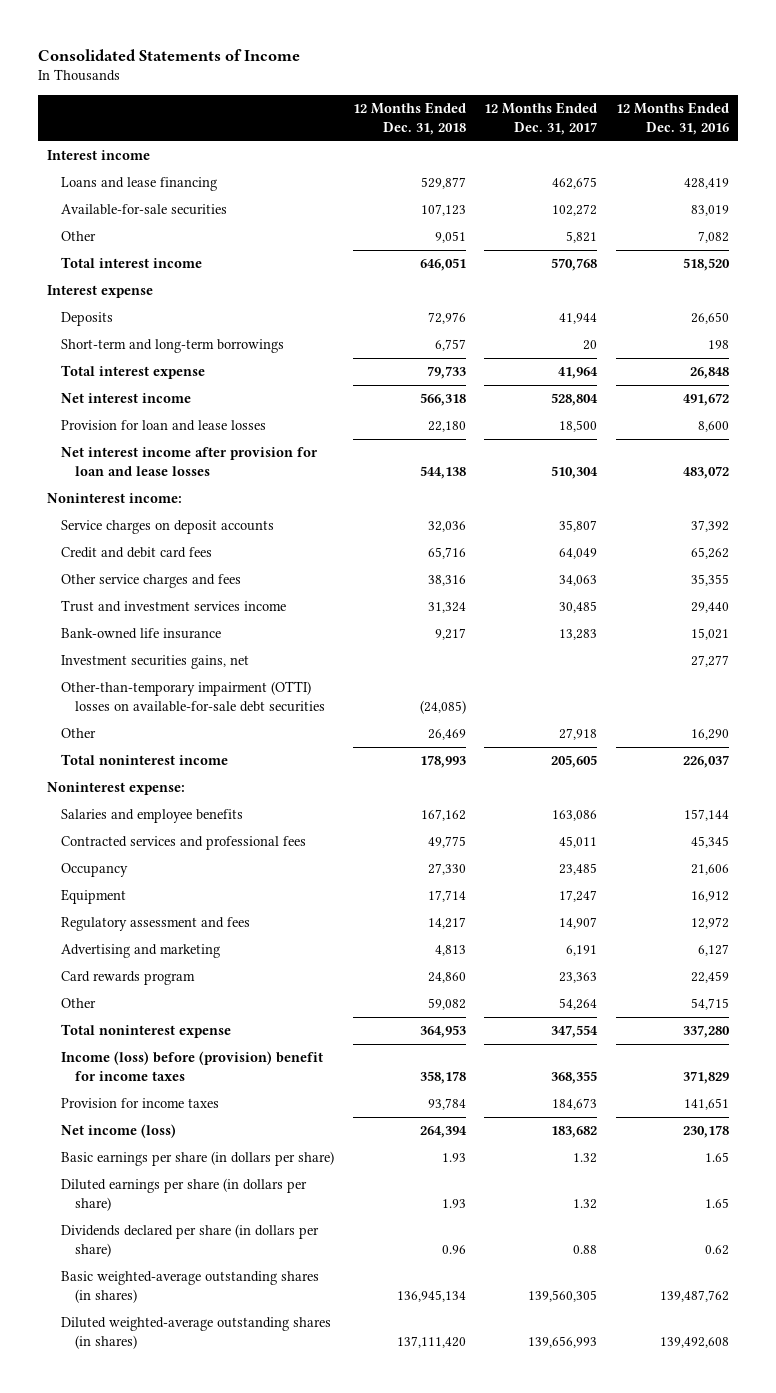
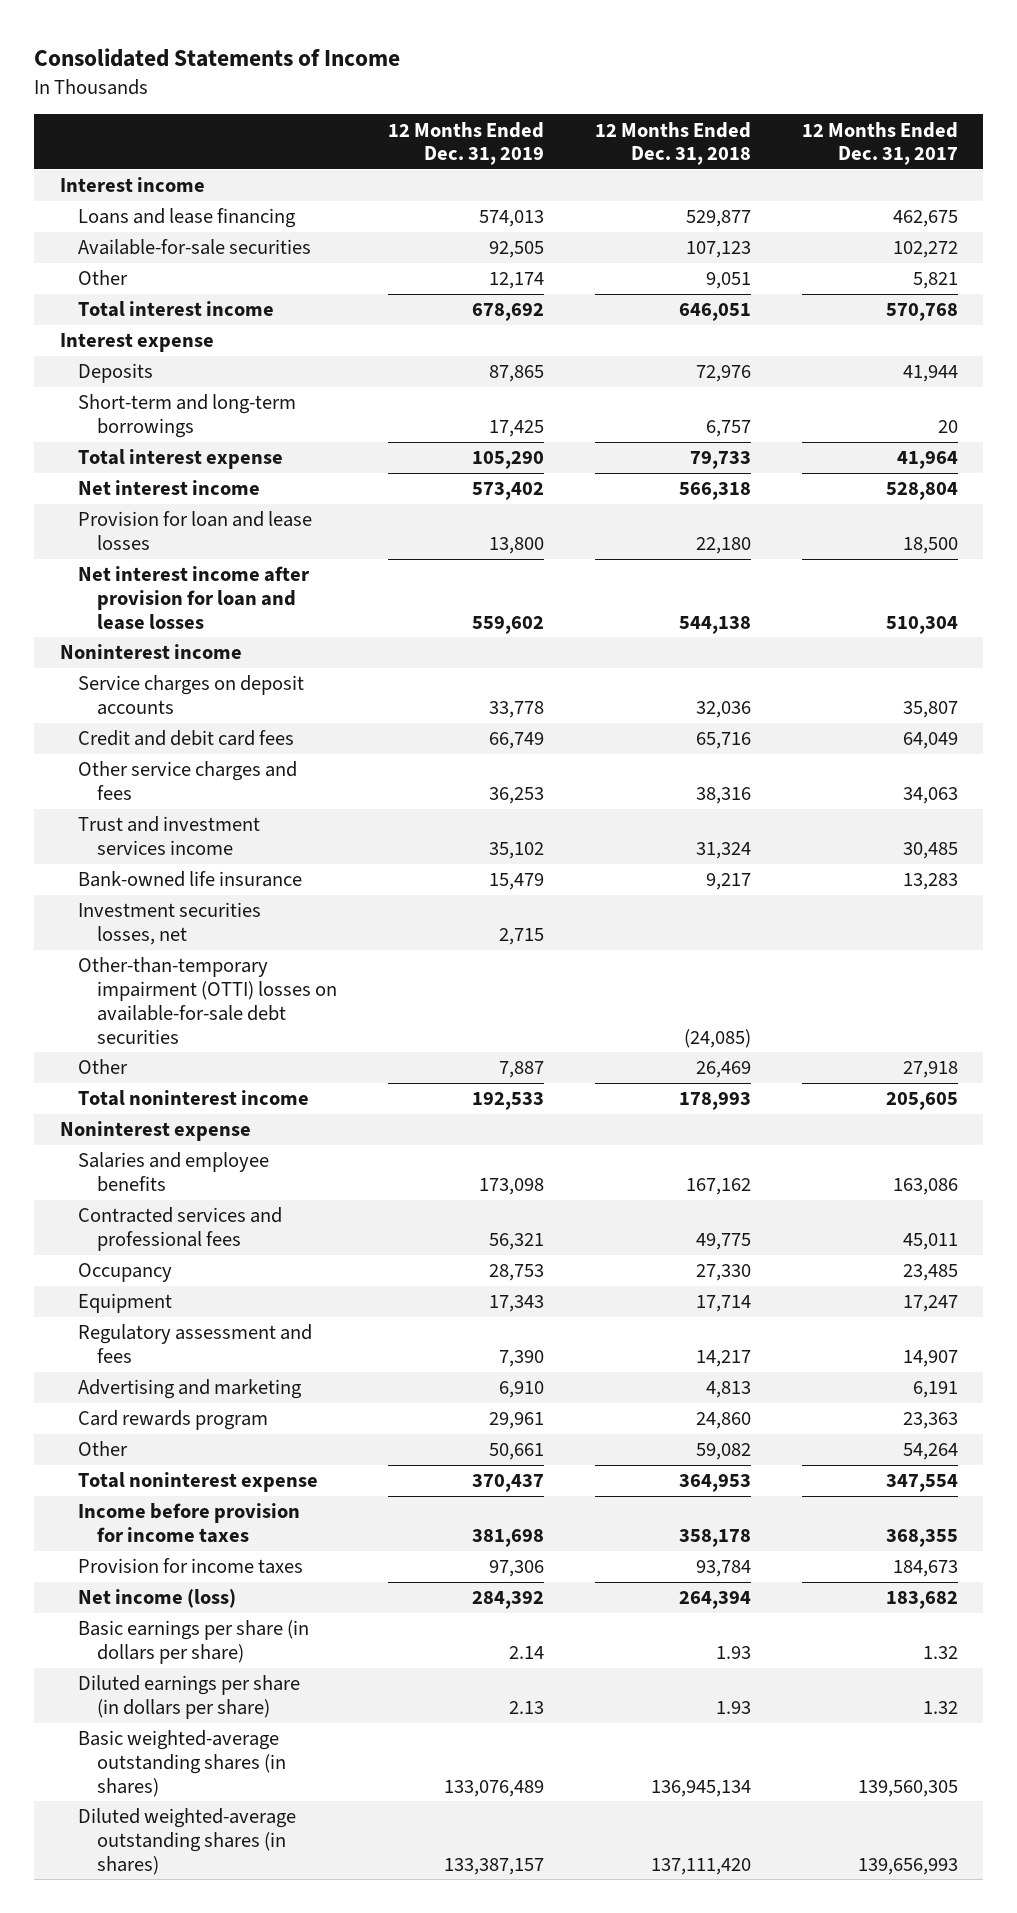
- | 12 Months Ended Dec. 31, 2018 | 12 Months Ended Dec. 31, 2017 | 12 Months Ended Dec. 31, 2016
+ | 12 Months Ended Dec. 31, 2019 | 12 Months Ended Dec. 31, 2018 | 12 Months Ended Dec. 31, 2017
- Noninterest income:
+ Noninterest income
- Investment securities gains, net | | | 27,277
+ Investment securities losses, net | 2,715 | |
- Noninterest expense:
+ Noninterest expense
- Income (loss) before (provision) benefit for income taxes | 358,178 | 368,355 | 371,829
+ Income before provision for income taxes | 381,698 | 358,178 | 368,355
- Dividends declared per share (in dollars per share) | 0.96 | 0.88 | 0.62

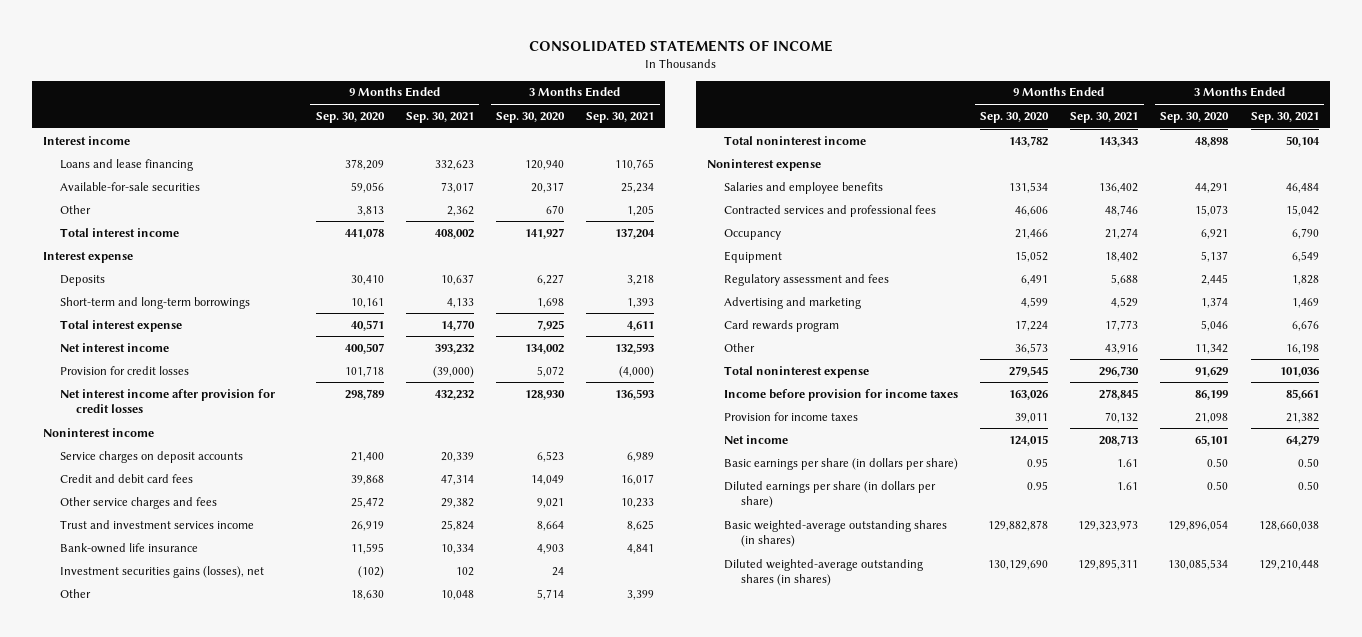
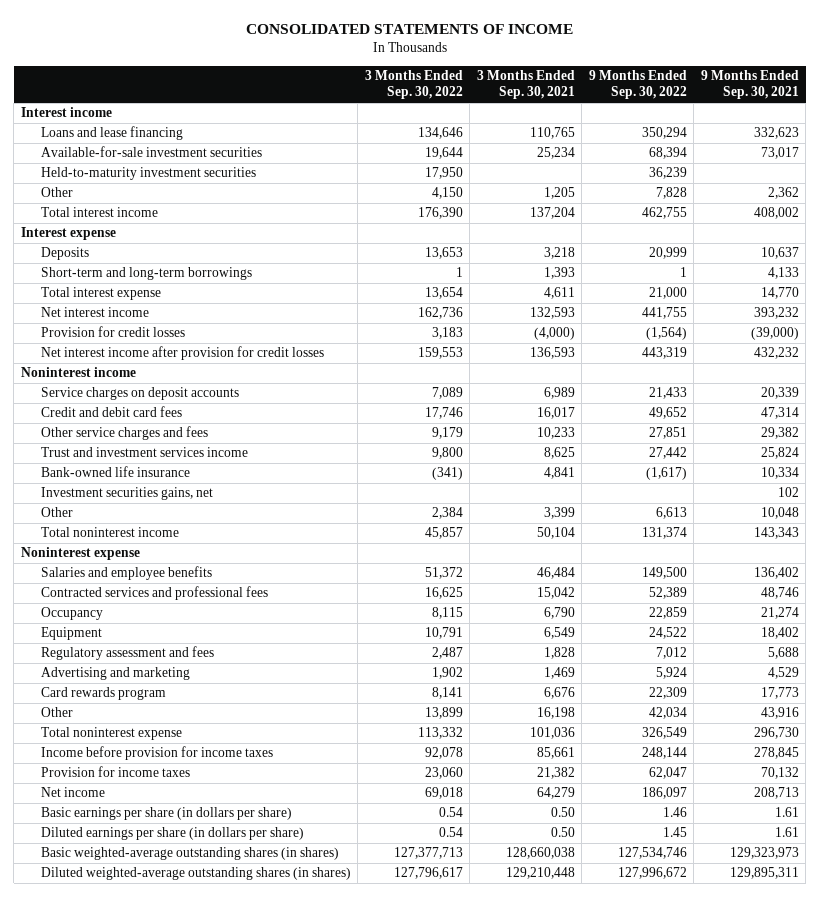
- | 9 Months Ended Sep. 30, 2020 | 9 Months Ended Sep. 30, 2021 | 3 Months Ended Sep. 30, 2020 | 3 Months Ended Sep. 30, 2021
+ | 3 Months Ended Sep. 30, 2022 | 3 Months Ended Sep. 30, 2021 | 9 Months Ended Sep. 30, 2022 | 9 Months Ended Sep. 30, 2021
- Available-for-sale securities | 59,056 | 73,017 | 20,317 | 25,234
+ Available-for-sale investment securities | 19,644 | 25,234 | 68,394 | 73,017
+ Held-to-maturity investment securities | 17,950 | | 36,239 |
- Investment securities gains (losses), net | (102) | 102 | 24 |
+ Investment securities gains, net | | | | 102

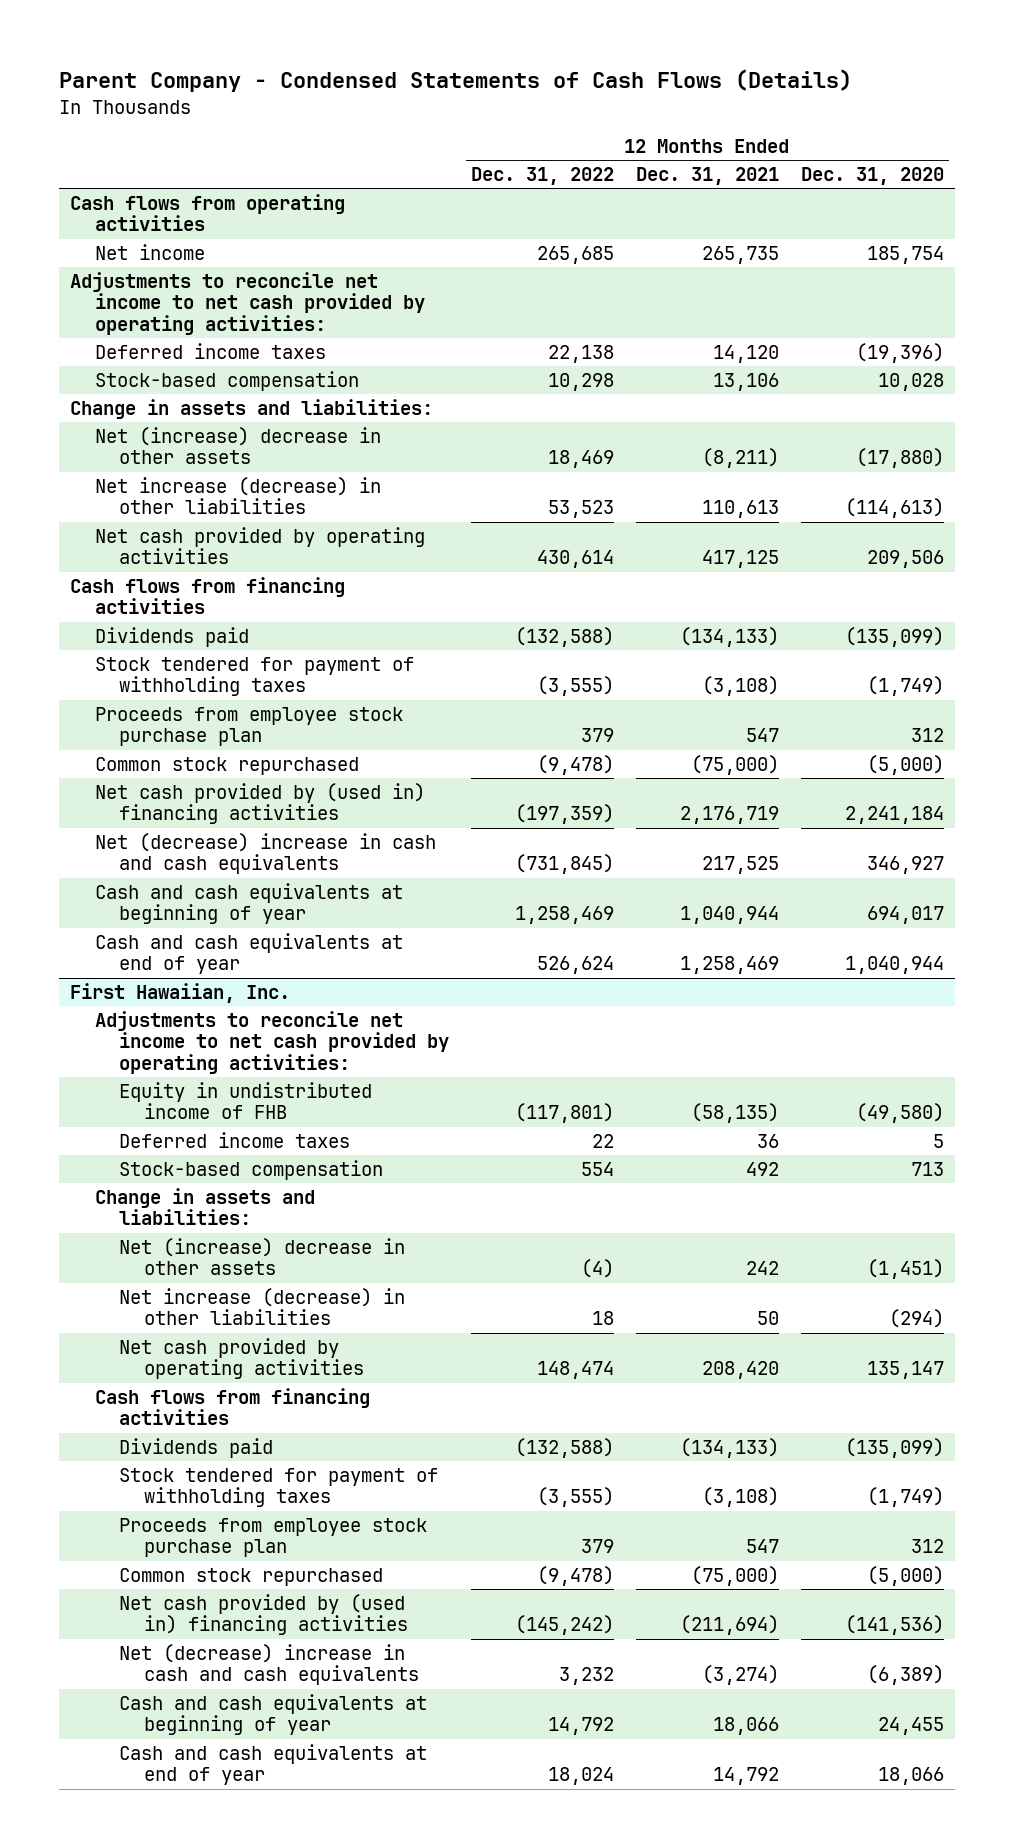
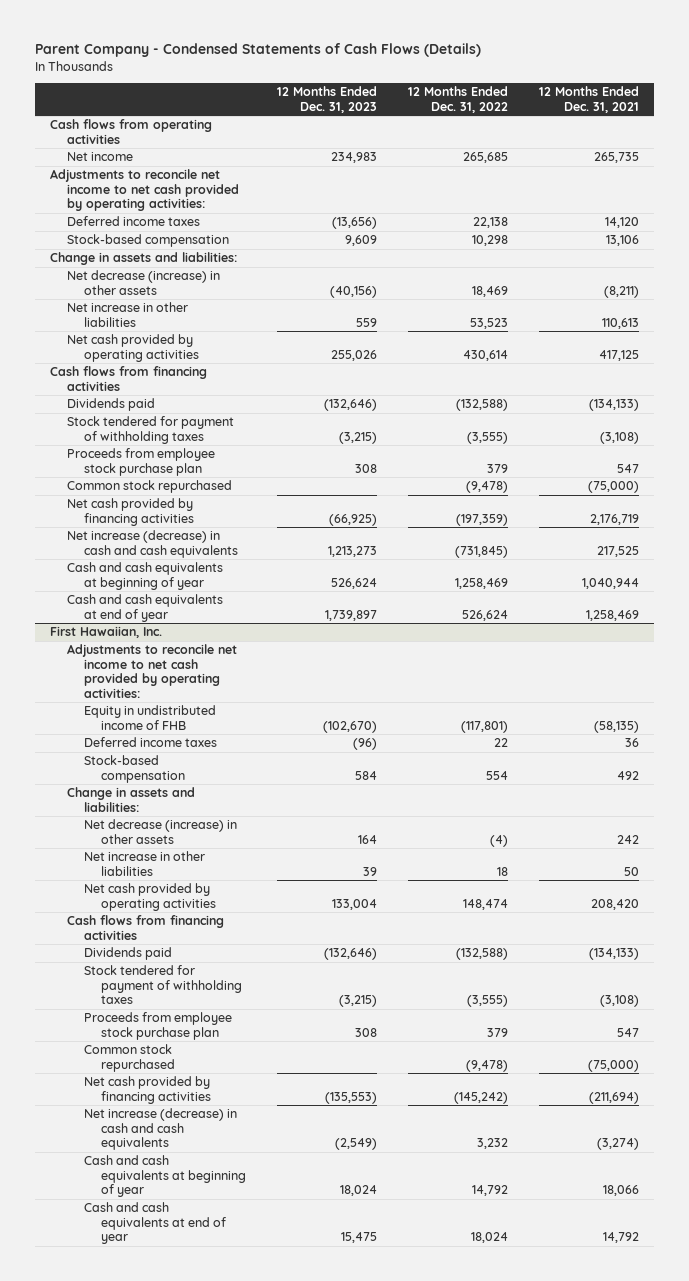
- | 12 Months Ended Dec. 31, 2022 | 12 Months Ended Dec. 31, 2021 | 12 Months Ended Dec. 31, 2020
+ | 12 Months Ended Dec. 31, 2023 | 12 Months Ended Dec. 31, 2022 | 12 Months Ended Dec. 31, 2021
- Net (increase) decrease in other assets | 18,469 | (8,211) | (17,880)
- Net increase (decrease) in other liabilities | 53,523 | 110,613 | (114,613)
+ Net decrease (increase) in other assets | (40,156) | 18,469 | (8,211)
+ Net increase in other liabilities | 559 | 53,523 | 110,613
- Net cash provided by (used in) financing activities | (197,359) | 2,176,719 | 2,241,184
- Net (decrease) increase in cash and cash equivalents | (731,845) | 217,525 | 346,927
+ Net cash provided by financing activities | (66,925) | (197,359) | 2,176,719
+ Net increase (decrease) in cash and cash equivalents | 1,213,273 | (731,845) | 217,525
@ First Hawaiian, Inc.
- Net (increase) decrease in other assets | (4) | 242 | (1,451)
- Net increase (decrease) in other liabilities | 18 | 50 | (294)
+ Net decrease (increase) in other assets | 164 | (4) | 242
+ Net increase in other liabilities | 39 | 18 | 50
- Net cash provided by (used in) financing activities | (145,242) | (211,694) | (141,536)
- Net (decrease) increase in cash and cash equivalents | 3,232 | (3,274) | (6,389)
+ Net cash provided by financing activities | (135,553) | (145,242) | (211,694)
+ Net increase (decrease) in cash and cash equivalents | (2,549) | 3,232 | (3,274)

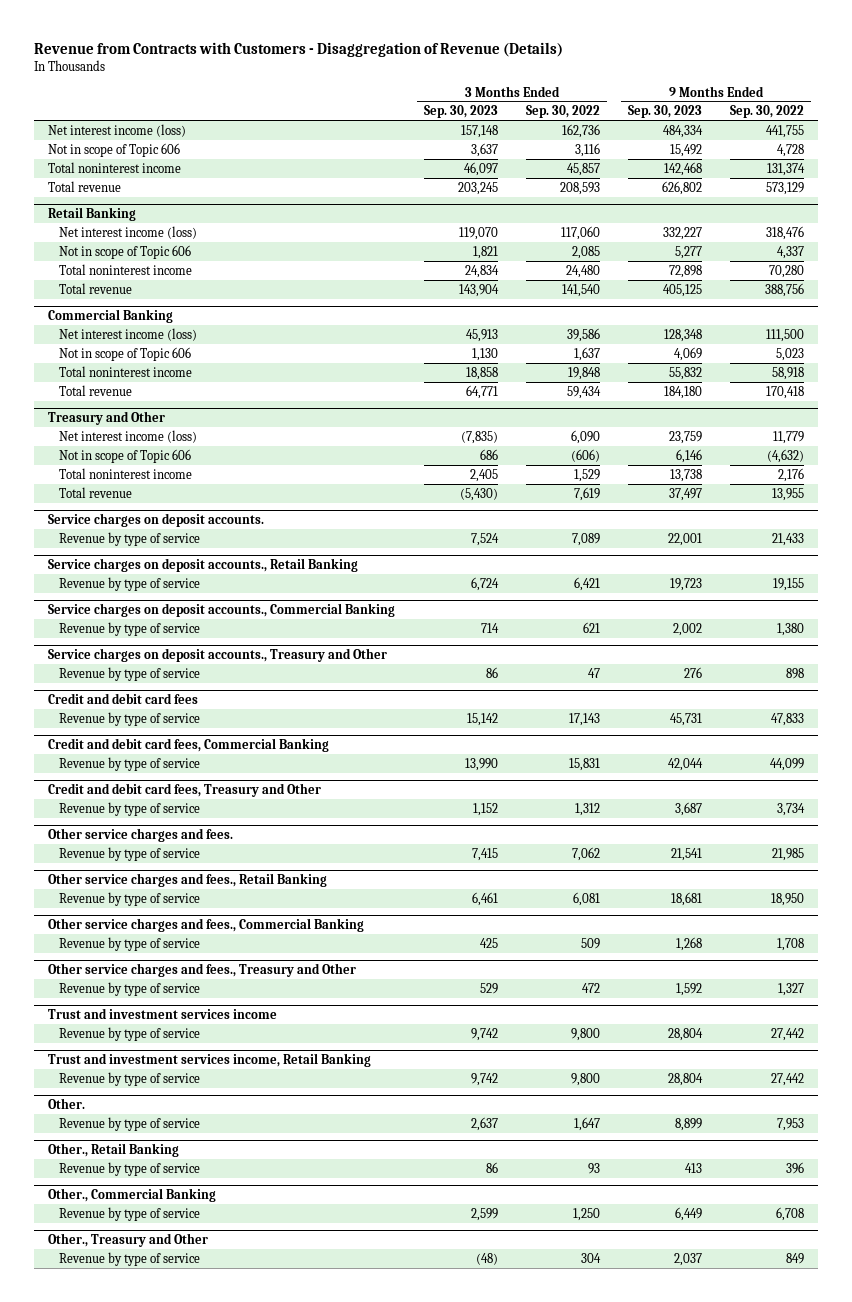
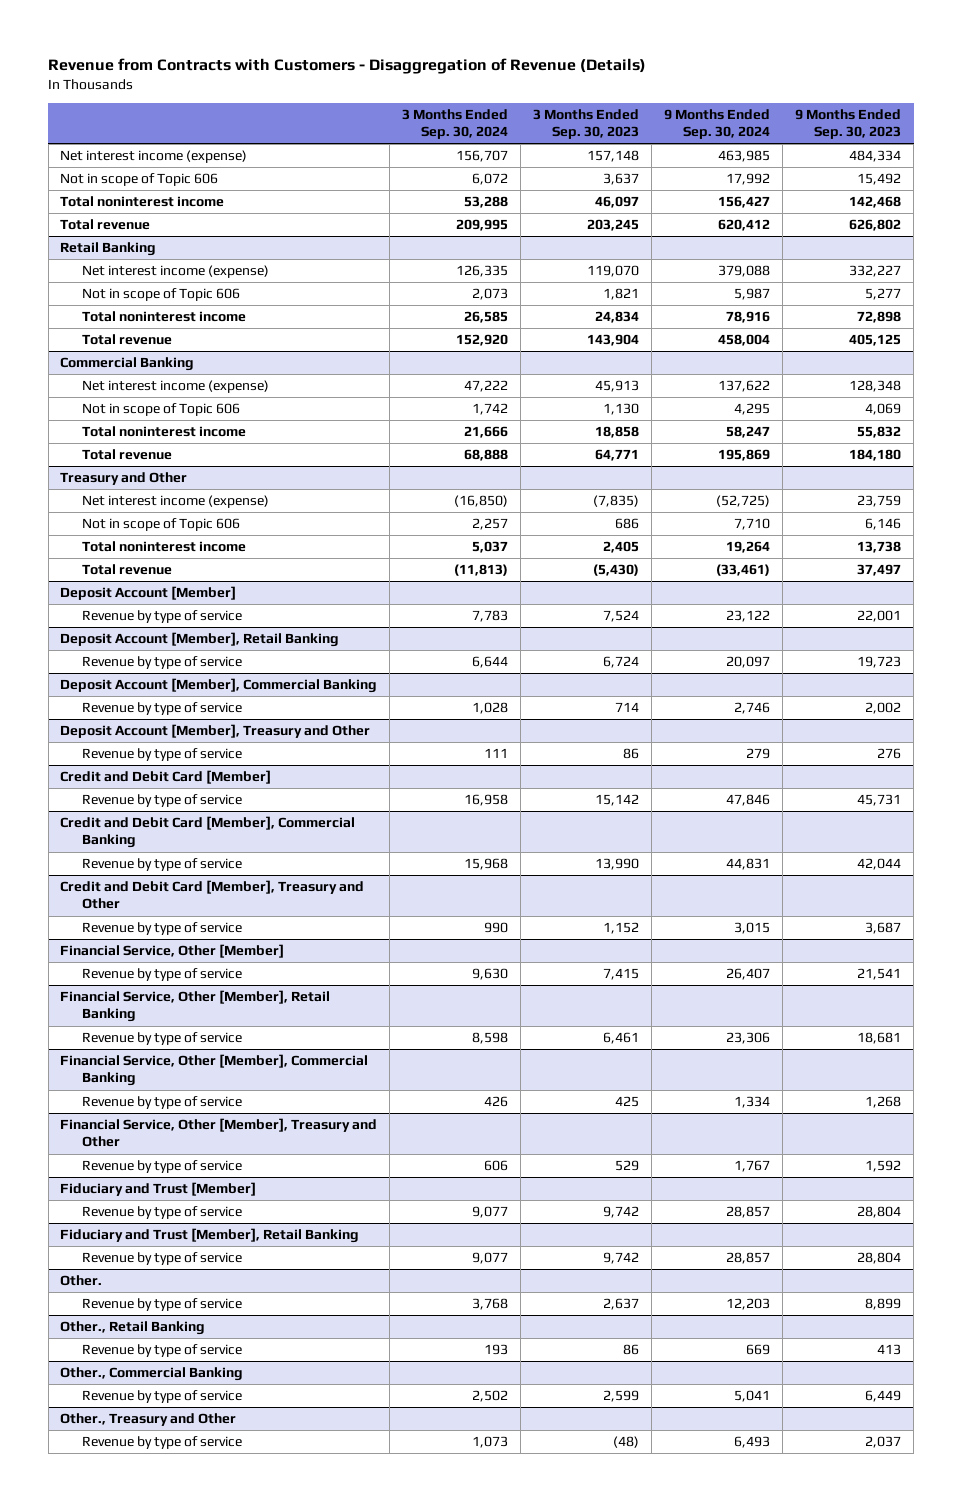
- | 3 Months Ended Sep. 30, 2023 | 3 Months Ended Sep. 30, 2022 | 9 Months Ended Sep. 30, 2023 | 9 Months Ended Sep. 30, 2022
+ | 3 Months Ended Sep. 30, 2024 | 3 Months Ended Sep. 30, 2023 | 9 Months Ended Sep. 30, 2024 | 9 Months Ended Sep. 30, 2023
- Net interest income (loss) | 157,148 | 162,736 | 484,334 | 441,755
+ Net interest income (expense) | 156,707 | 157,148 | 463,985 | 484,334
@ Retail Banking
- Net interest income (loss) | 119,070 | 117,060 | 332,227 | 318,476
+ Net interest income (expense) | 126,335 | 119,070 | 379,088 | 332,227
@ Commercial Banking
- Net interest income (loss) | 45,913 | 39,586 | 128,348 | 111,500
+ Net interest income (expense) | 47,222 | 45,913 | 137,622 | 128,348
@ Treasury and Other
- Net interest income (loss) | (7,835) | 6,090 | 23,759 | 11,779
+ Net interest income (expense) | (16,850) | (7,835) | (52,725) | 23,759
- Service charges on deposit accounts.
+ Deposit Account [Member]
- Service charges on deposit accounts., Retail Banking
+ Deposit Account [Member], Retail Banking
- Service charges on deposit accounts., Commercial Banking
+ Deposit Account [Member], Commercial Banking
- Service charges on deposit accounts., Treasury and Other
+ Deposit Account [Member], Treasury and Other
- Credit and debit card fees
+ Credit and Debit Card [Member]
- Credit and debit card fees, Commercial Banking
+ Credit and Debit Card [Member], Commercial Banking
- Credit and debit card fees, Treasury and Other
+ Credit and Debit Card [Member], Treasury and Other
- Other service charges and fees.
+ Financial Service, Other [Member]
- Other service charges and fees., Retail Banking
+ Financial Service, Other [Member], Retail Banking
- Other service charges and fees., Commercial Banking
+ Financial Service, Other [Member], Commercial Banking
- Other service charges and fees., Treasury and Other
+ Financial Service, Other [Member], Treasury and Other
- Trust and investment services income
+ Fiduciary and Trust [Member]
- Trust and investment services income, Retail Banking
+ Fiduciary and Trust [Member], Retail Banking

